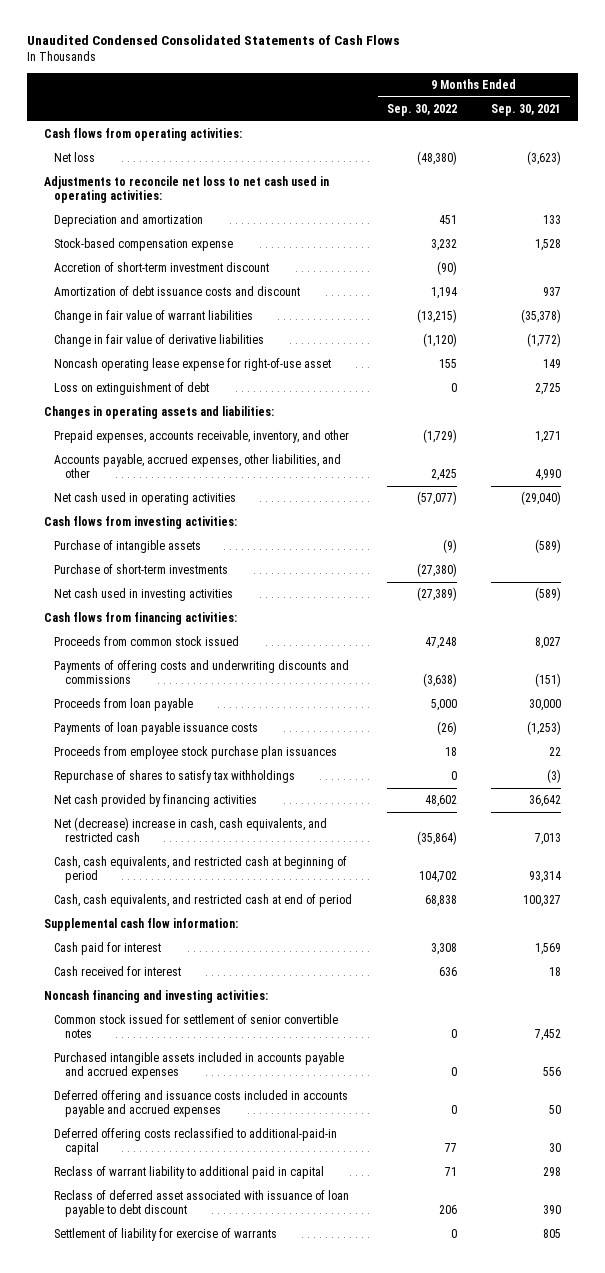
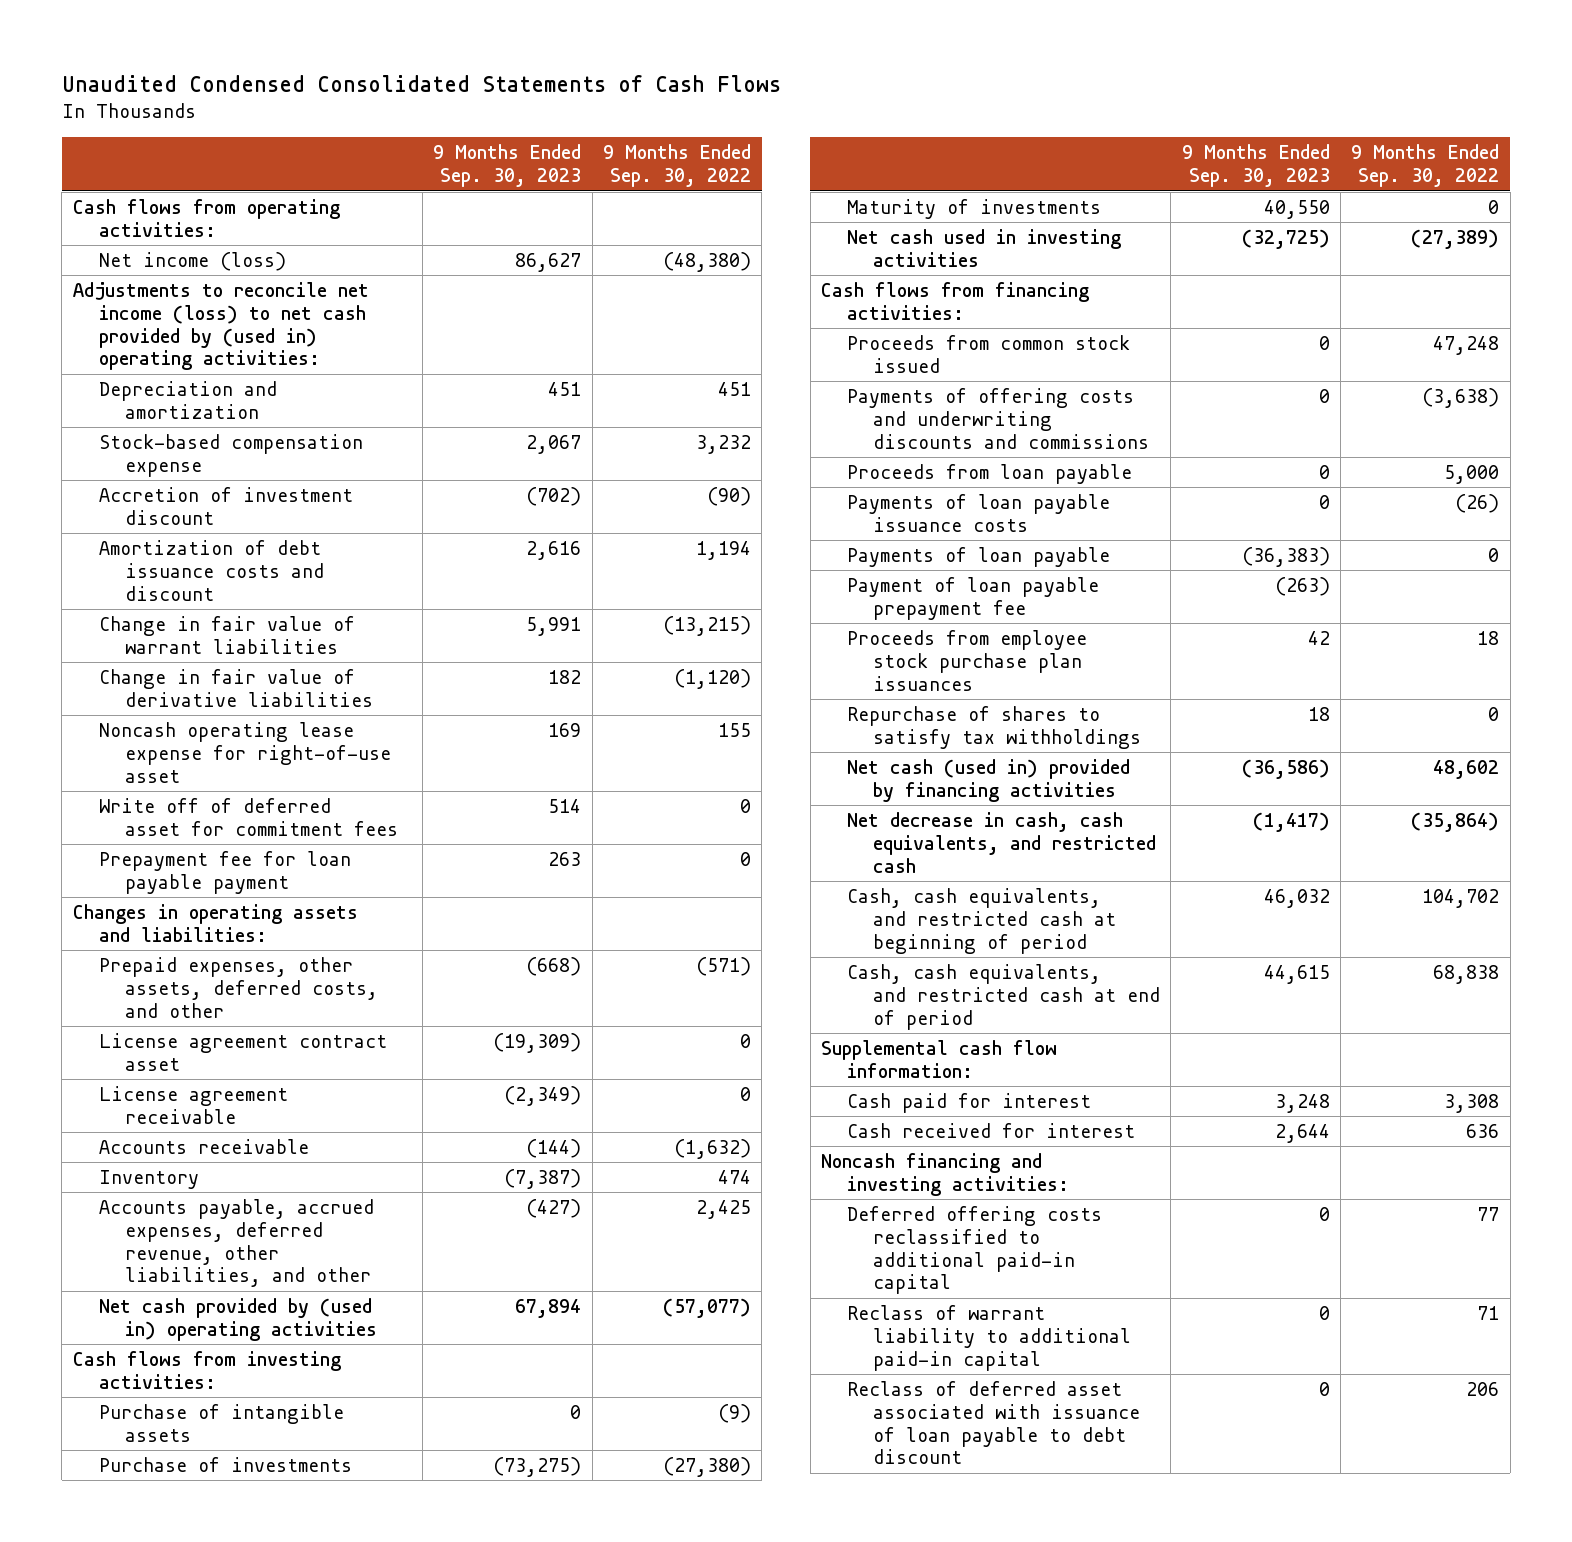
- | 9 Months Ended Sep. 30, 2022 | 9 Months Ended Sep. 30, 2021
+ | 9 Months Ended Sep. 30, 2023 | 9 Months Ended Sep. 30, 2022
- Net loss | (48,380) | (3,623)
- Adjustments to reconcile net loss to net cash used in operating activities:
+ Net income (loss) | 86,627 | (48,380)
+ Adjustments to reconcile net income (loss) to net cash provided by (used in) operating activities:
- Accretion of short-term investment discount | (90) |
+ Accretion of investment discount | (702) | (90)
- Loss on extinguishment of debt | 0 | 2,725
+ Write off of deferred asset for commitment fees | 514 | 0
+ Prepayment fee for loan payable payment | 263 | 0
- Prepaid expenses, accounts receivable, inventory, and other | (1,729) | 1,271
- Accounts payable, accrued expenses, other liabilities, and other | 2,425 | 4,990
- Net cash used in operating activities | (57,077) | (29,040)
+ Prepaid expenses, other assets, deferred costs, and other | (668) | (571)
+ License agreement contract asset | (19,309) | 0
+ License agreement receivable | (2,349) | 0
+ Accounts receivable | (144) | (1,632)
+ Inventory | (7,387) | 474
+ Accounts payable, accrued expenses, deferred revenue, other liabilities, and other | (427) | 2,425
+ Net cash provided by (used in) operating activities | 67,894 | (57,077)
- Purchase of short-term investments | (27,380) |
+ Purchase of investments | (73,275) | (27,380)
+ Maturity of investments | 40,550 | 0
+ Payments of loan payable | (36,383) | 0
+ Payment of loan payable prepayment fee | (263) |
- Net cash provided by financing activities | 48,602 | 36,642
- Net (decrease) increase in cash, cash equivalents, and restricted cash | (35,864) | 7,013
+ Net cash (used in) provided by financing activities | (36,586) | 48,602
+ Net decrease in cash, cash equivalents, and restricted cash | (1,417) | (35,864)
- Common stock issued for settlement of senior convertible notes | 0 | 7,452
- Purchased intangible assets included in accounts payable and accrued expenses | 0 | 556
- Deferred offering and issuance costs included in accounts payable and accrued expenses | 0 | 50
- Deferred offering costs reclassified to additional-paid-in capital | 77 | 30
- Reclass of warrant liability to additional paid in capital | 71 | 298
+ Deferred offering costs reclassified to additional paid-in capital | 0 | 77
+ Reclass of warrant liability to additional paid-in capital | 0 | 71
- Settlement of liability for exercise of warrants | 0 | 805

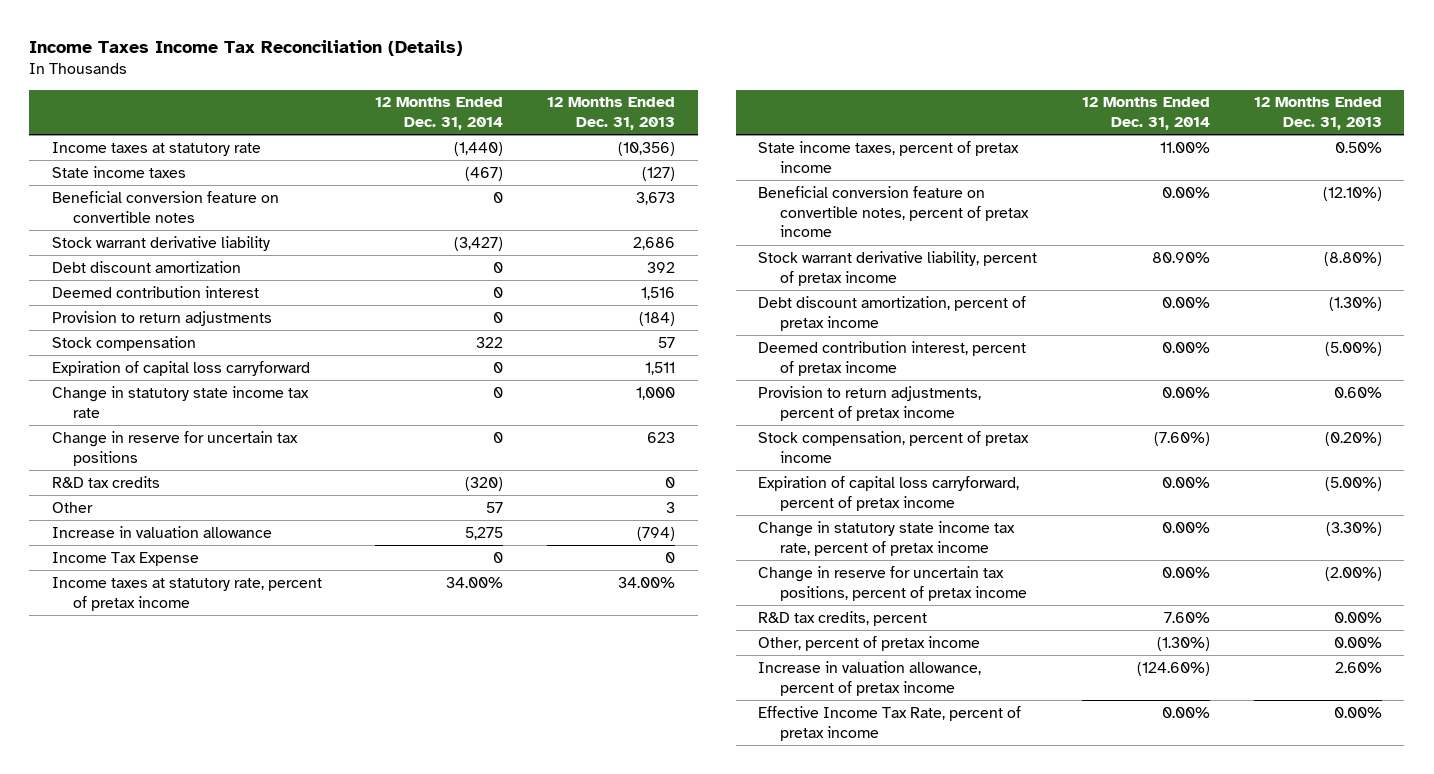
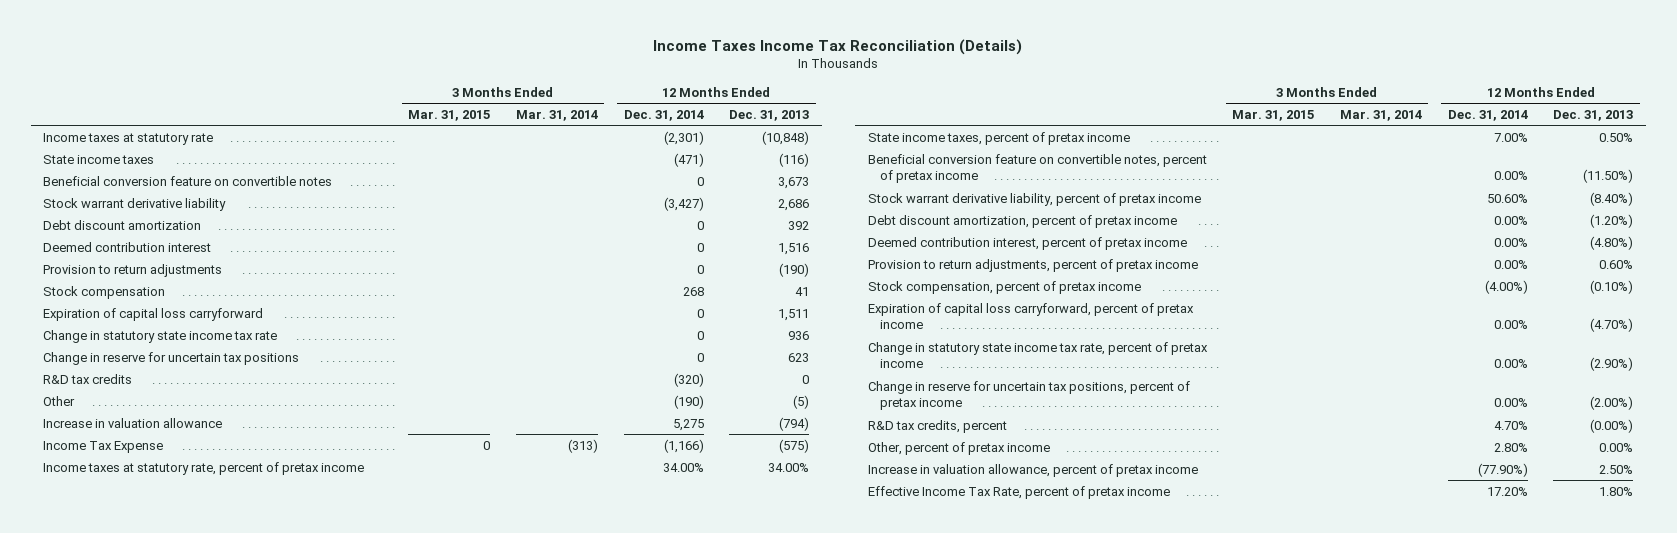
- | 12 Months Ended Dec. 31, 2014 | 12 Months Ended Dec. 31, 2013
+ | 3 Months Ended Mar. 31, 2015 | 3 Months Ended Mar. 31, 2014 | 12 Months Ended Dec. 31, 2014 | 12 Months Ended Dec. 31, 2013
- Income taxes at statutory rate | (1,440) | (10,356)
- State income taxes | (467) | (127)
+ Income taxes at statutory rate | | | (2,301) | (10,848)
+ State income taxes | | | (471) | (116)
- Provision to return adjustments | 0 | (184)
- Stock compensation | 322 | 57
+ Provision to return adjustments | | | 0 | (190)
+ Stock compensation | | | 268 | 41
- Change in statutory state income tax rate | 0 | 1,000
+ Change in statutory state income tax rate | | | 0 | 936
- Other | 57 | 3
+ Other | | | (190) | (5)
- Income Tax Expense | 0 | 0
+ Income Tax Expense | 0 | (313) | (1,166) | (575)
- State income taxes, percent of pretax income | 11.00% | 0.50%
- Beneficial conversion feature on convertible notes, percent of pretax income | 0.00% | (12.10%)
- Stock warrant derivative liability, percent of pretax income | 80.90% | (8.80%)
- Debt discount amortization, percent of pretax income | 0.00% | (1.30%)
- Deemed contribution interest, percent of pretax income | 0.00% | (5.00%)
+ State income taxes, percent of pretax income | | | 7.00% | 0.50%
+ Beneficial conversion feature on convertible notes, percent of pretax income | | | 0.00% | (11.50%)
+ Stock warrant derivative liability, percent of pretax income | | | 50.60% | (8.40%)
+ Debt discount amortization, percent of pretax income | | | 0.00% | (1.20%)
+ Deemed contribution interest, percent of pretax income | | | 0.00% | (4.80%)
- Stock compensation, percent of pretax income | (7.60%) | (0.20%)
- Expiration of capital loss carryforward, percent of pretax income | 0.00% | (5.00%)
- Change in statutory state income tax rate, percent of pretax income | 0.00% | (3.30%)
+ Stock compensation, percent of pretax income | | | (4.00%) | (0.10%)
+ Expiration of capital loss carryforward, percent of pretax income | | | 0.00% | (4.70%)
+ Change in statutory state income tax rate, percent of pretax income | | | 0.00% | (2.90%)
- R&D tax credits, percent | 7.60% | 0.00%
- Other, percent of pretax income | (1.30%) | 0.00%
- Increase in valuation allowance, percent of pretax income | (124.60%) | 2.60%
- Effective Income Tax Rate, percent of pretax income | 0.00% | 0.00%
+ R&D tax credits, percent | | | 4.70% | (0.00%)
+ Other, percent of pretax income | | | 2.80% | 0.00%
+ Increase in valuation allowance, percent of pretax income | | | (77.90%) | 2.50%
+ Effective Income Tax Rate, percent of pretax income | | | 17.20% | 1.80%

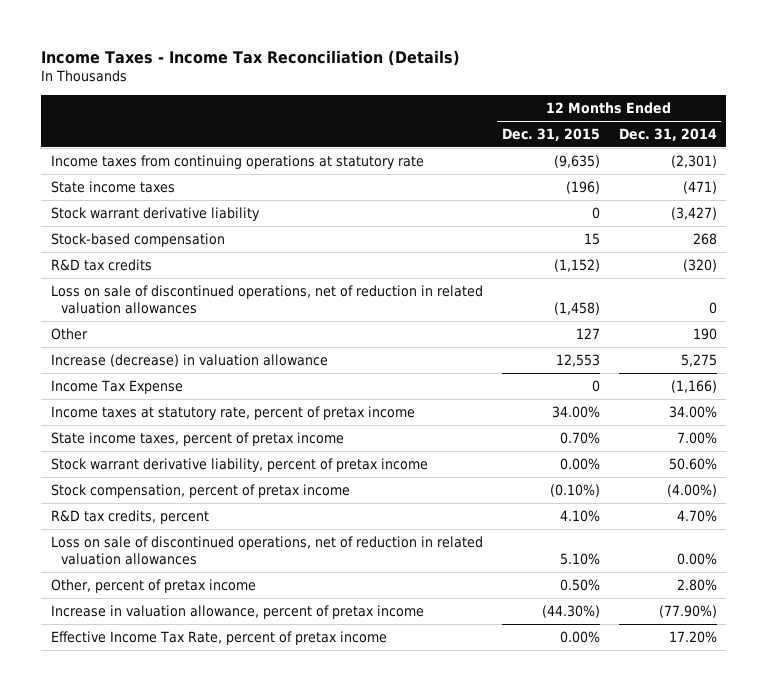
- Income Taxes Income Tax Reconciliation (Details)
+ Income Taxes - Income Tax Reconciliation (Details)
- | 3 Months Ended Mar. 31, 2015 | 3 Months Ended Mar. 31, 2014 | 12 Months Ended Dec. 31, 2014 | 12 Months Ended Dec. 31, 2013
+ | 12 Months Ended Dec. 31, 2015 | 12 Months Ended Dec. 31, 2014
- Income taxes at statutory rate | | | (2,301) | (10,848)
+ Income taxes from continuing operations at statutory rate | (9,635) | (2,301)
- Beneficial conversion feature on convertible notes | | | 0 | 3,673
- Debt discount amortization | | | 0 | 392
- Deemed contribution interest | | | 0 | 1,516
- Provision to return adjustments | | | 0 | (190)
- Stock compensation | | | 268 | 41
- Expiration of capital loss carryforward | | | 0 | 1,511
- Change in statutory state income tax rate | | | 0 | 936
- Change in reserve for uncertain tax positions | | | 0 | 623
+ Stock-based compensation | 15 | 268
- Other | | | (190) | (5)
- Increase in valuation allowance | | | 5,275 | (794)
+ Loss on sale of discontinued operations, net of reduction in related valuation allowances | (1,458) | 0
+ Other | 127 | 190
+ Increase (decrease) in valuation allowance | 12,553 | 5,275
- Beneficial conversion feature on convertible notes, percent of pretax income | | | 0.00% | (11.50%)
- Debt discount amortization, percent of pretax income | | | 0.00% | (1.20%)
- Deemed contribution interest, percent of pretax income | | | 0.00% | (4.80%)
- Provision to return adjustments, percent of pretax income | | | 0.00% | 0.60%
- Expiration of capital loss carryforward, percent of pretax income | | | 0.00% | (4.70%)
- Change in statutory state income tax rate, percent of pretax income | | | 0.00% | (2.90%)
- Change in reserve for uncertain tax positions, percent of pretax income | | | 0.00% | (2.00%)
+ Loss on sale of discontinued operations, net of reduction in related valuation allowances | 5.10% | 0.00%

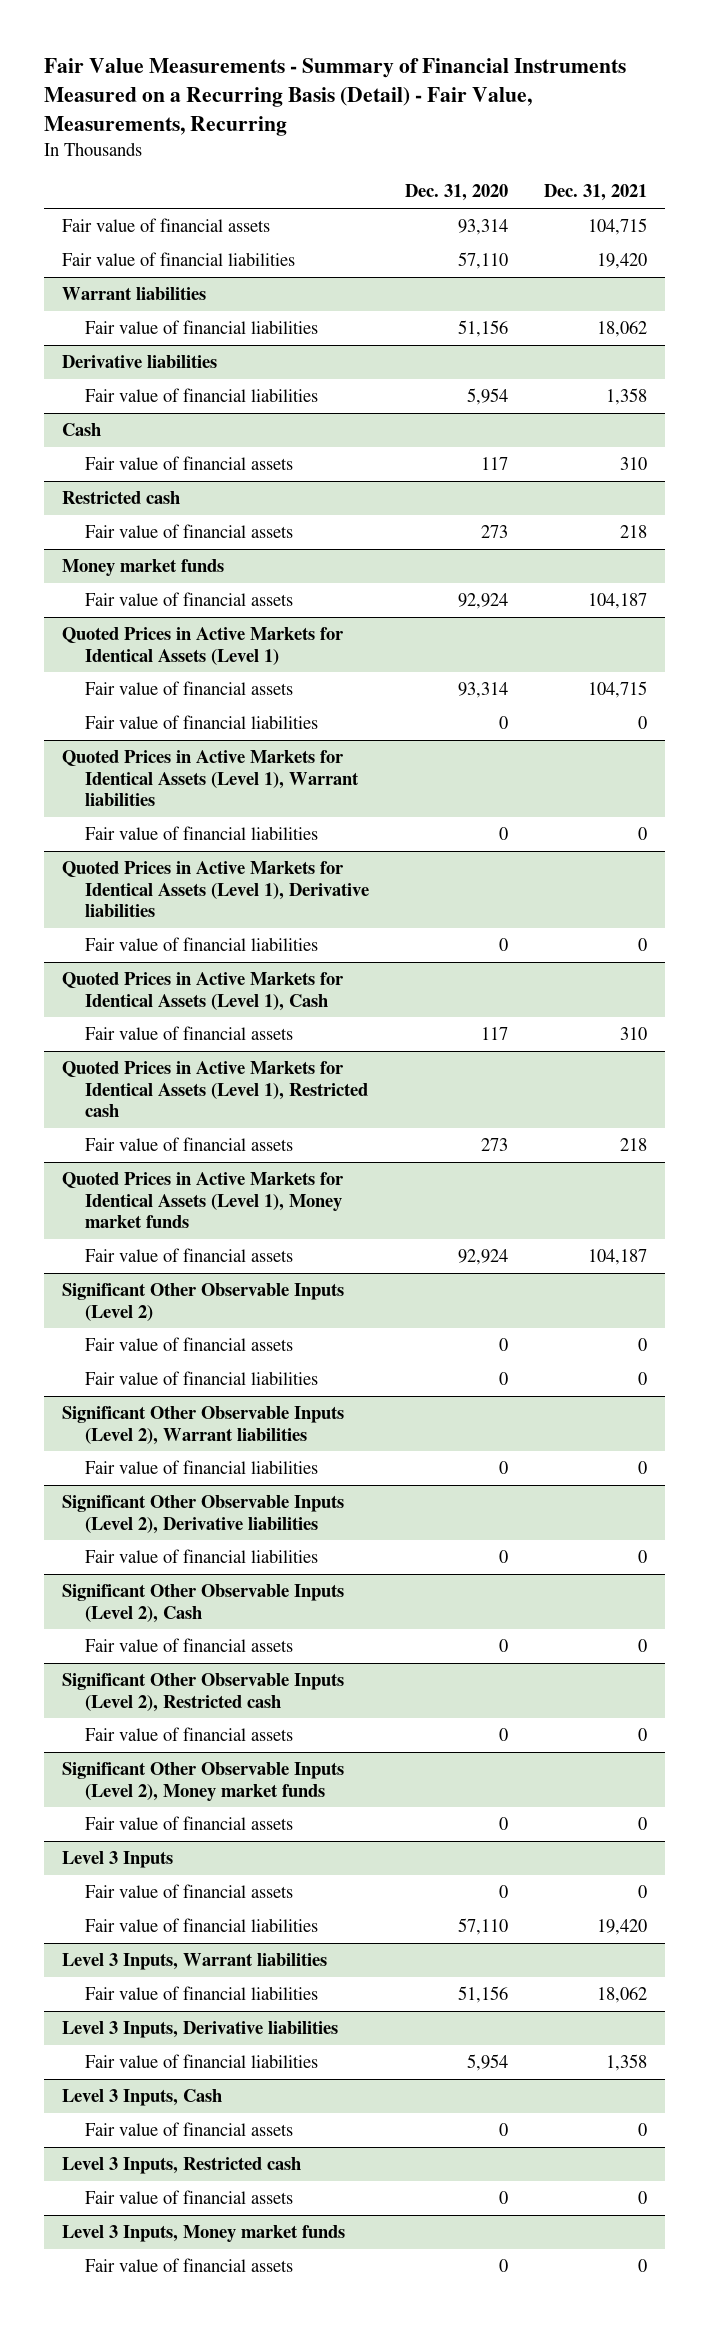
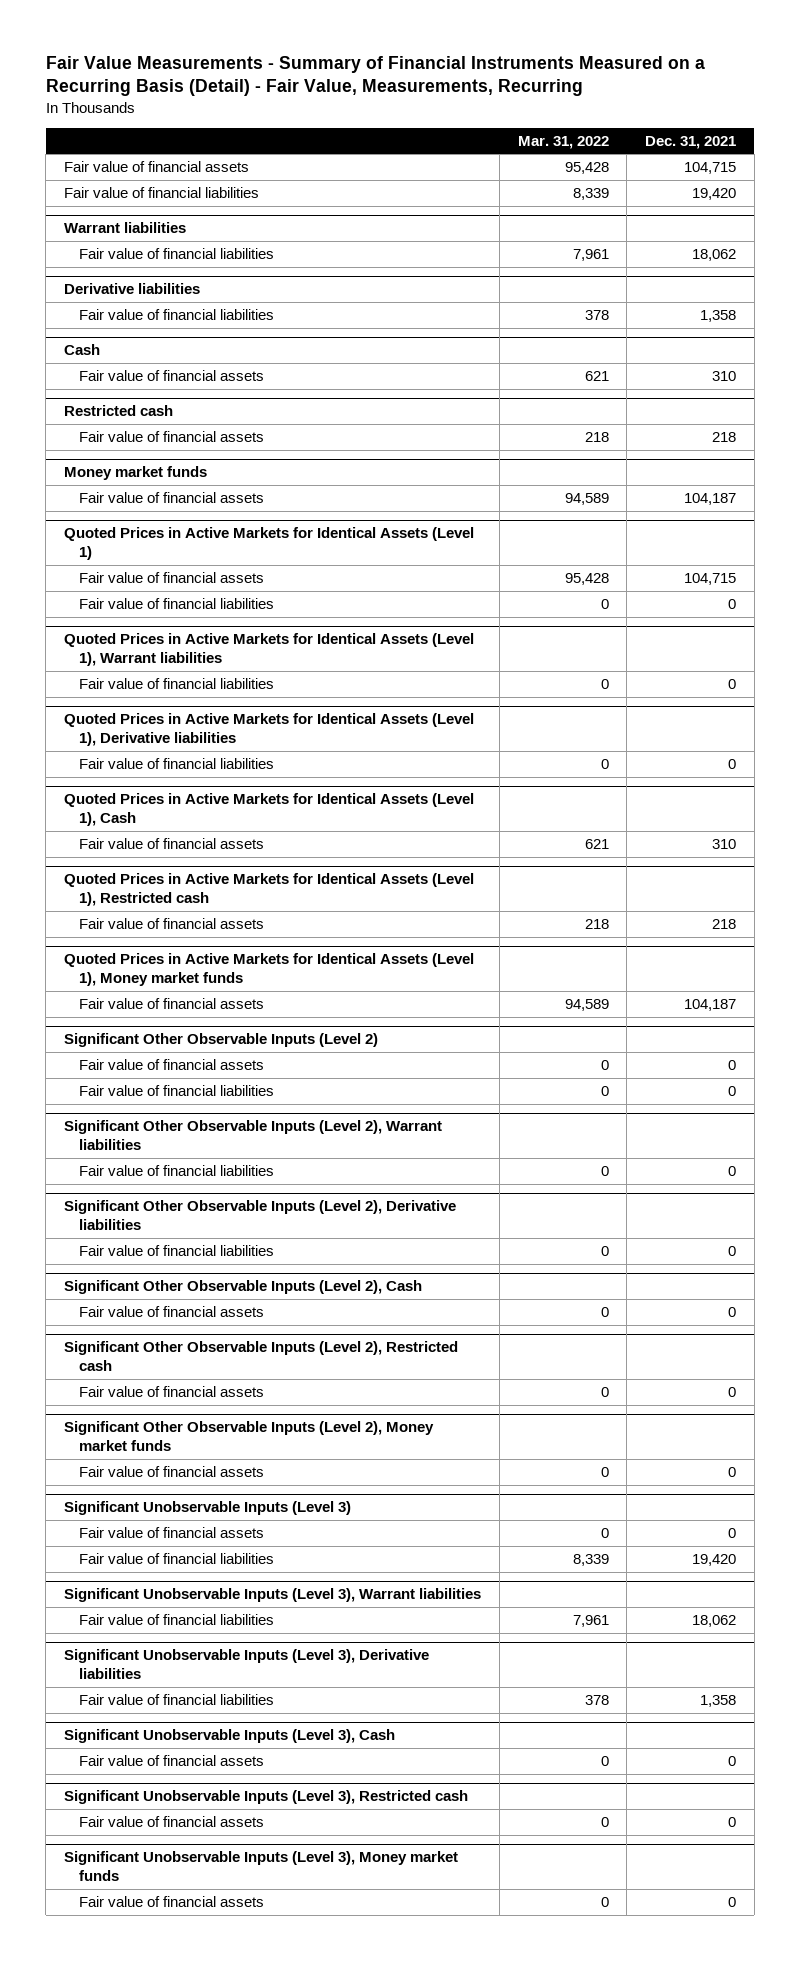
- | Dec. 31, 2020 | Dec. 31, 2021
+ | Mar. 31, 2022 | Dec. 31, 2021
- Level 3 Inputs
+ Significant Unobservable Inputs (Level 3)
- Level 3 Inputs, Warrant liabilities
+ Significant Unobservable Inputs (Level 3), Warrant liabilities
- Level 3 Inputs, Derivative liabilities
+ Significant Unobservable Inputs (Level 3), Derivative liabilities
- Level 3 Inputs, Cash
+ Significant Unobservable Inputs (Level 3), Cash
- Level 3 Inputs, Restricted cash
+ Significant Unobservable Inputs (Level 3), Restricted cash
- Level 3 Inputs, Money market funds
+ Significant Unobservable Inputs (Level 3), Money market funds

